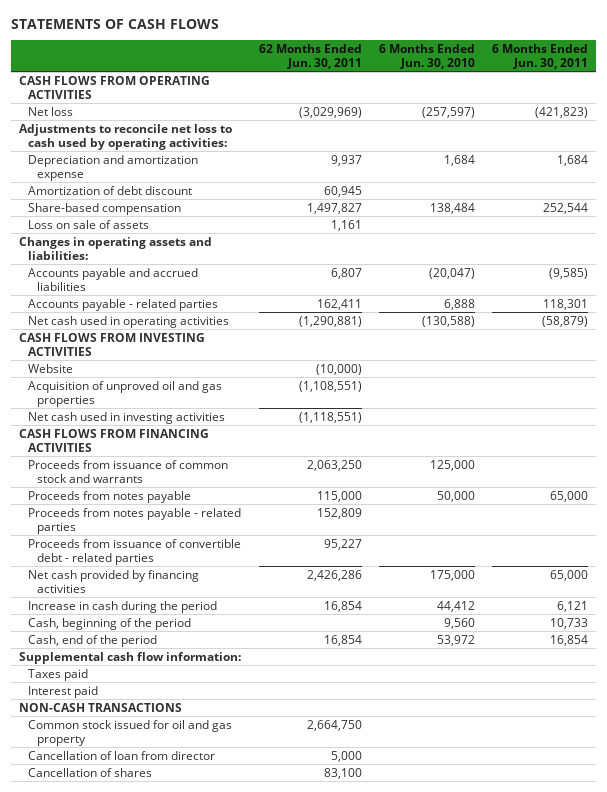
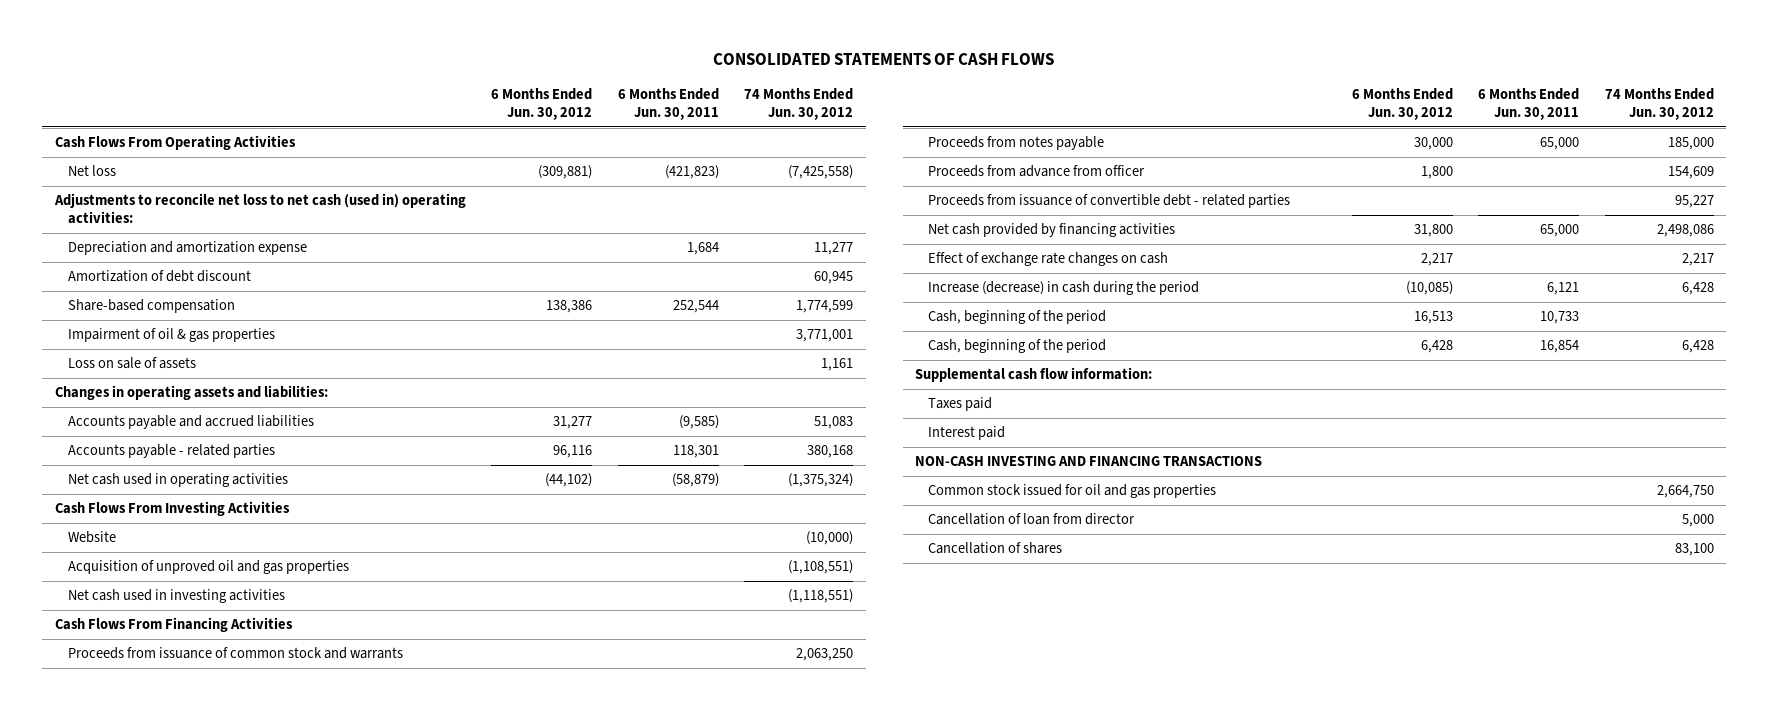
- STATEMENTS OF CASH FLOWS
+ CONSOLIDATED STATEMENTS OF CASH FLOWS
- | 62 Months Ended Jun. 30, 2011 | 6 Months Ended Jun. 30, 2010 | 6 Months Ended Jun. 30, 2011
+ | 6 Months Ended Jun. 30, 2012 | 6 Months Ended Jun. 30, 2011 | 74 Months Ended Jun. 30, 2012
- CASH FLOWS FROM OPERATING ACTIVITIES
+ Cash Flows From Operating Activities
- Adjustments to reconcile net loss to cash used by operating activities:
+ Adjustments to reconcile net loss to net cash (used in) operating activities:
+ Impairment of oil & gas properties | | | 3,771,001
- CASH FLOWS FROM INVESTING ACTIVITIES
+ Cash Flows From Investing Activities
- CASH FLOWS FROM FINANCING ACTIVITIES
+ Cash Flows From Financing Activities
- Proceeds from notes payable - related parties | 152,809 | |
+ Proceeds from advance from officer | 1,800 | | 154,609
- Increase in cash during the period | 16,854 | 44,412 | 6,121
+ Effect of exchange rate changes on cash | 2,217 | | 2,217
+ Increase (decrease) in cash during the period | (10,085) | 6,121 | 6,428
- Cash, end of the period | 16,854 | 53,972 | 16,854
+ Cash, beginning of the period | 6,428 | 16,854 | 6,428
- NON-CASH TRANSACTIONS
- Common stock issued for oil and gas property | 2,664,750 | |
+ NON-CASH INVESTING AND FINANCING TRANSACTIONS
+ Common stock issued for oil and gas properties | | | 2,664,750

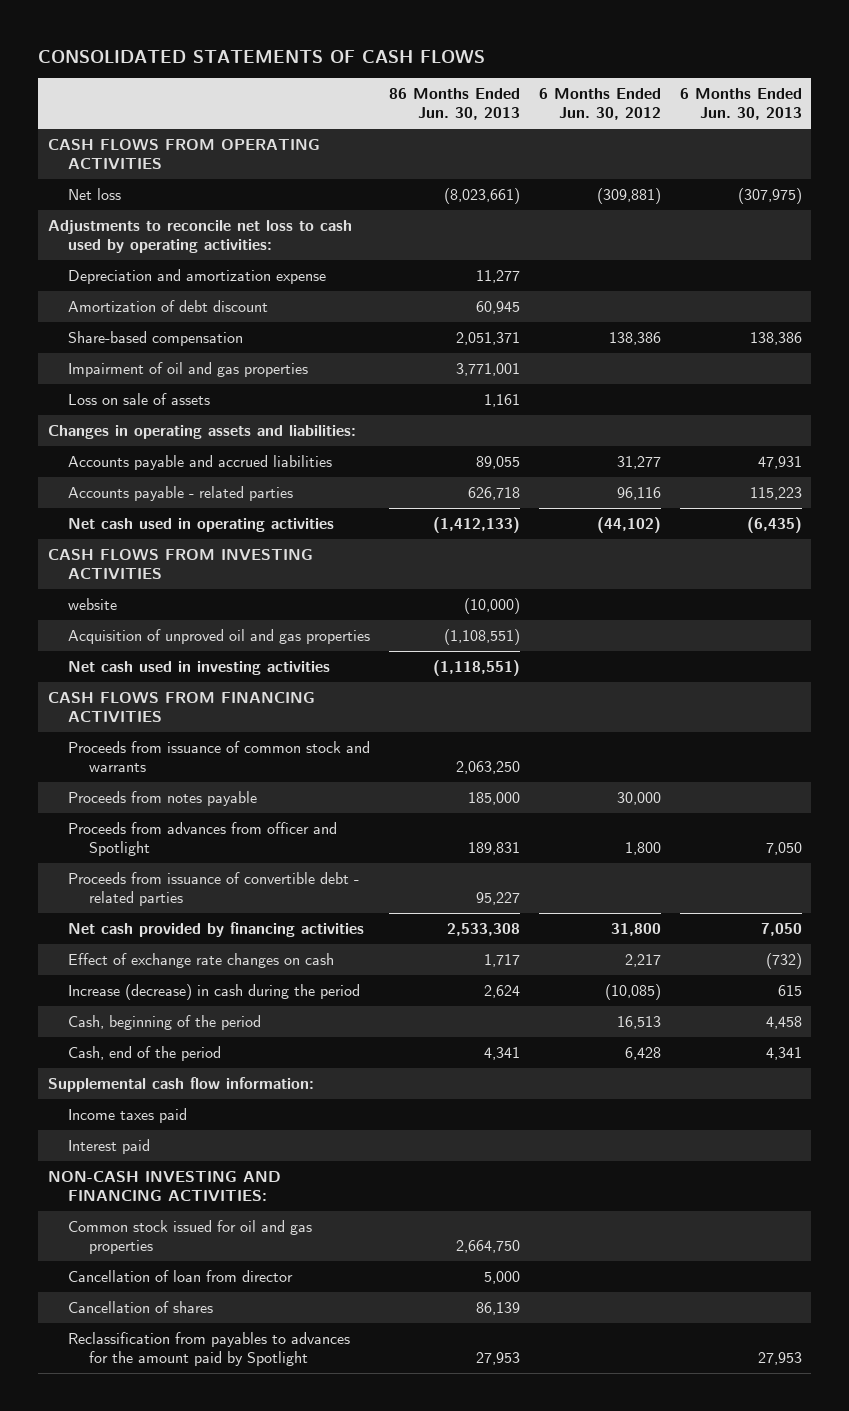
- | 6 Months Ended Jun. 30, 2012 | 6 Months Ended Jun. 30, 2011 | 74 Months Ended Jun. 30, 2012
+ | 86 Months Ended Jun. 30, 2013 | 6 Months Ended Jun. 30, 2012 | 6 Months Ended Jun. 30, 2013
- Cash Flows From Operating Activities
+ CASH FLOWS FROM OPERATING ACTIVITIES
- Adjustments to reconcile net loss to net cash (used in) operating activities:
+ Adjustments to reconcile net loss to cash used by operating activities:
- Impairment of oil & gas properties | | | 3,771,001
+ Impairment of oil and gas properties | 3,771,001 | |
- Cash Flows From Investing Activities
- Website | | | (10,000)
+ CASH FLOWS FROM INVESTING ACTIVITIES
+ website | (10,000) | |
- Cash Flows From Financing Activities
+ CASH FLOWS FROM FINANCING ACTIVITIES
- Proceeds from advance from officer | 1,800 | | 154,609
+ Proceeds from advances from officer and Spotlight | 189,831 | 1,800 | 7,050
- Cash, beginning of the period | 6,428 | 16,854 | 6,428
+ Cash, end of the period | 4,341 | 6,428 | 4,341
- Taxes paid
+ Income taxes paid
- NON-CASH INVESTING AND FINANCING TRANSACTIONS
+ NON-CASH INVESTING AND FINANCING ACTIVITIES:
+ Reclassification from payables to advances for the amount paid by Spotlight | 27,953 | | 27,953

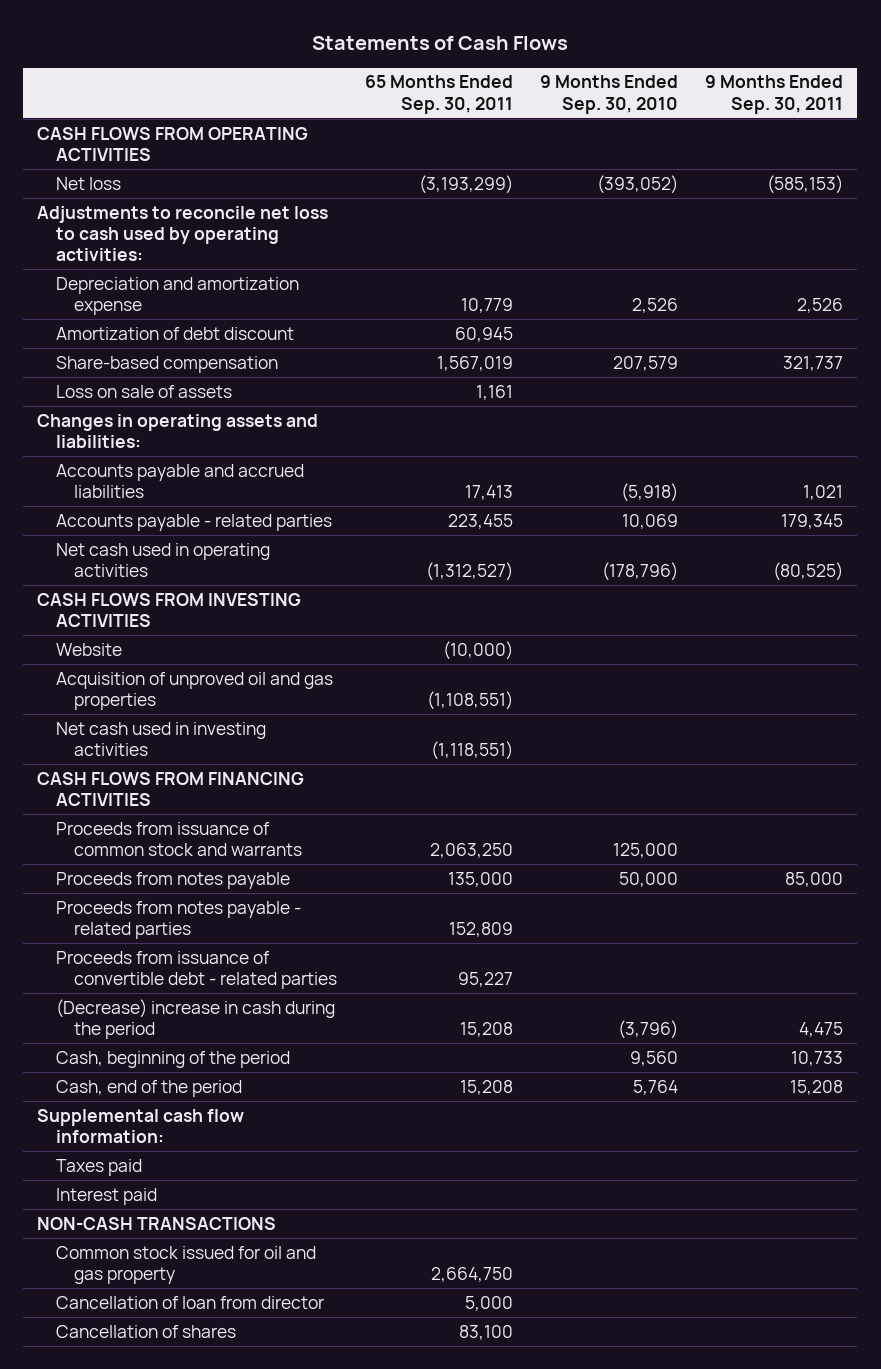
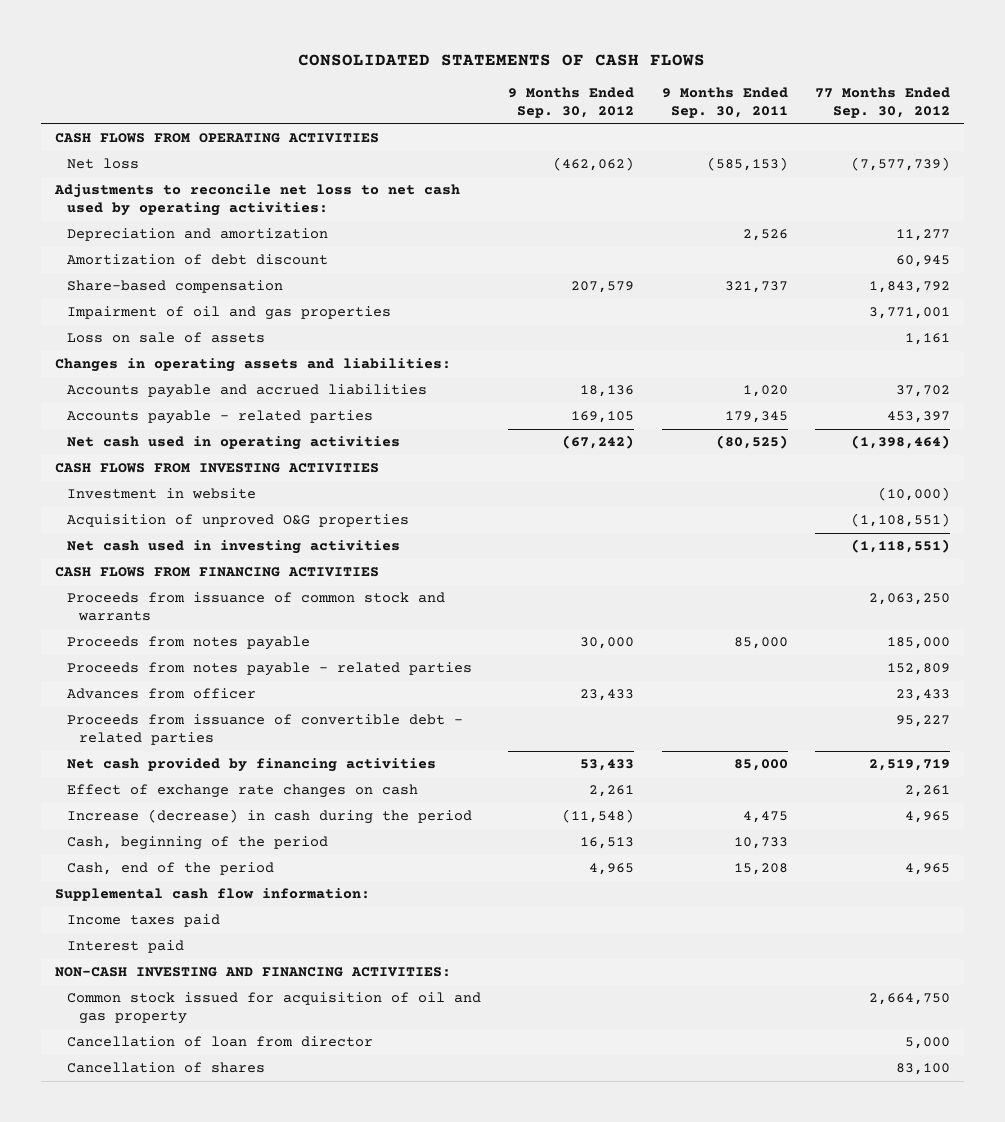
- Statements of Cash Flows
+ CONSOLIDATED STATEMENTS OF CASH FLOWS
- | 65 Months Ended Sep. 30, 2011 | 9 Months Ended Sep. 30, 2010 | 9 Months Ended Sep. 30, 2011
+ | 9 Months Ended Sep. 30, 2012 | 9 Months Ended Sep. 30, 2011 | 77 Months Ended Sep. 30, 2012
- Adjustments to reconcile net loss to cash used by operating activities:
- Depreciation and amortization expense | 10,779 | 2,526 | 2,526
+ Adjustments to reconcile net loss to net cash used by operating activities:
+ Depreciation and amortization | | 2,526 | 11,277
+ Impairment of oil and gas properties | | | 3,771,001
- Accounts payable and accrued liabilities | 17,413 | (5,918) | 1,021
+ Accounts payable and accrued liabilities | 18,136 | 1,020 | 37,702
- Website | (10,000) | |
- Acquisition of unproved oil and gas properties | (1,108,551) | |
+ Investment in website | | | (10,000)
+ Acquisition of unproved O&G properties | | | (1,108,551)
+ Advances from officer | 23,433 | | 23,433
- (Decrease) increase in cash during the period | 15,208 | (3,796) | 4,475
+ Net cash provided by financing activities | 53,433 | 85,000 | 2,519,719
+ Effect of exchange rate changes on cash | 2,261 | | 2,261
+ Increase (decrease) in cash during the period | (11,548) | 4,475 | 4,965
- Taxes paid
+ Income taxes paid
- NON-CASH TRANSACTIONS
- Common stock issued for oil and gas property | 2,664,750 | |
+ NON-CASH INVESTING AND FINANCING ACTIVITIES:
+ Common stock issued for acquisition of oil and gas property | | | 2,664,750

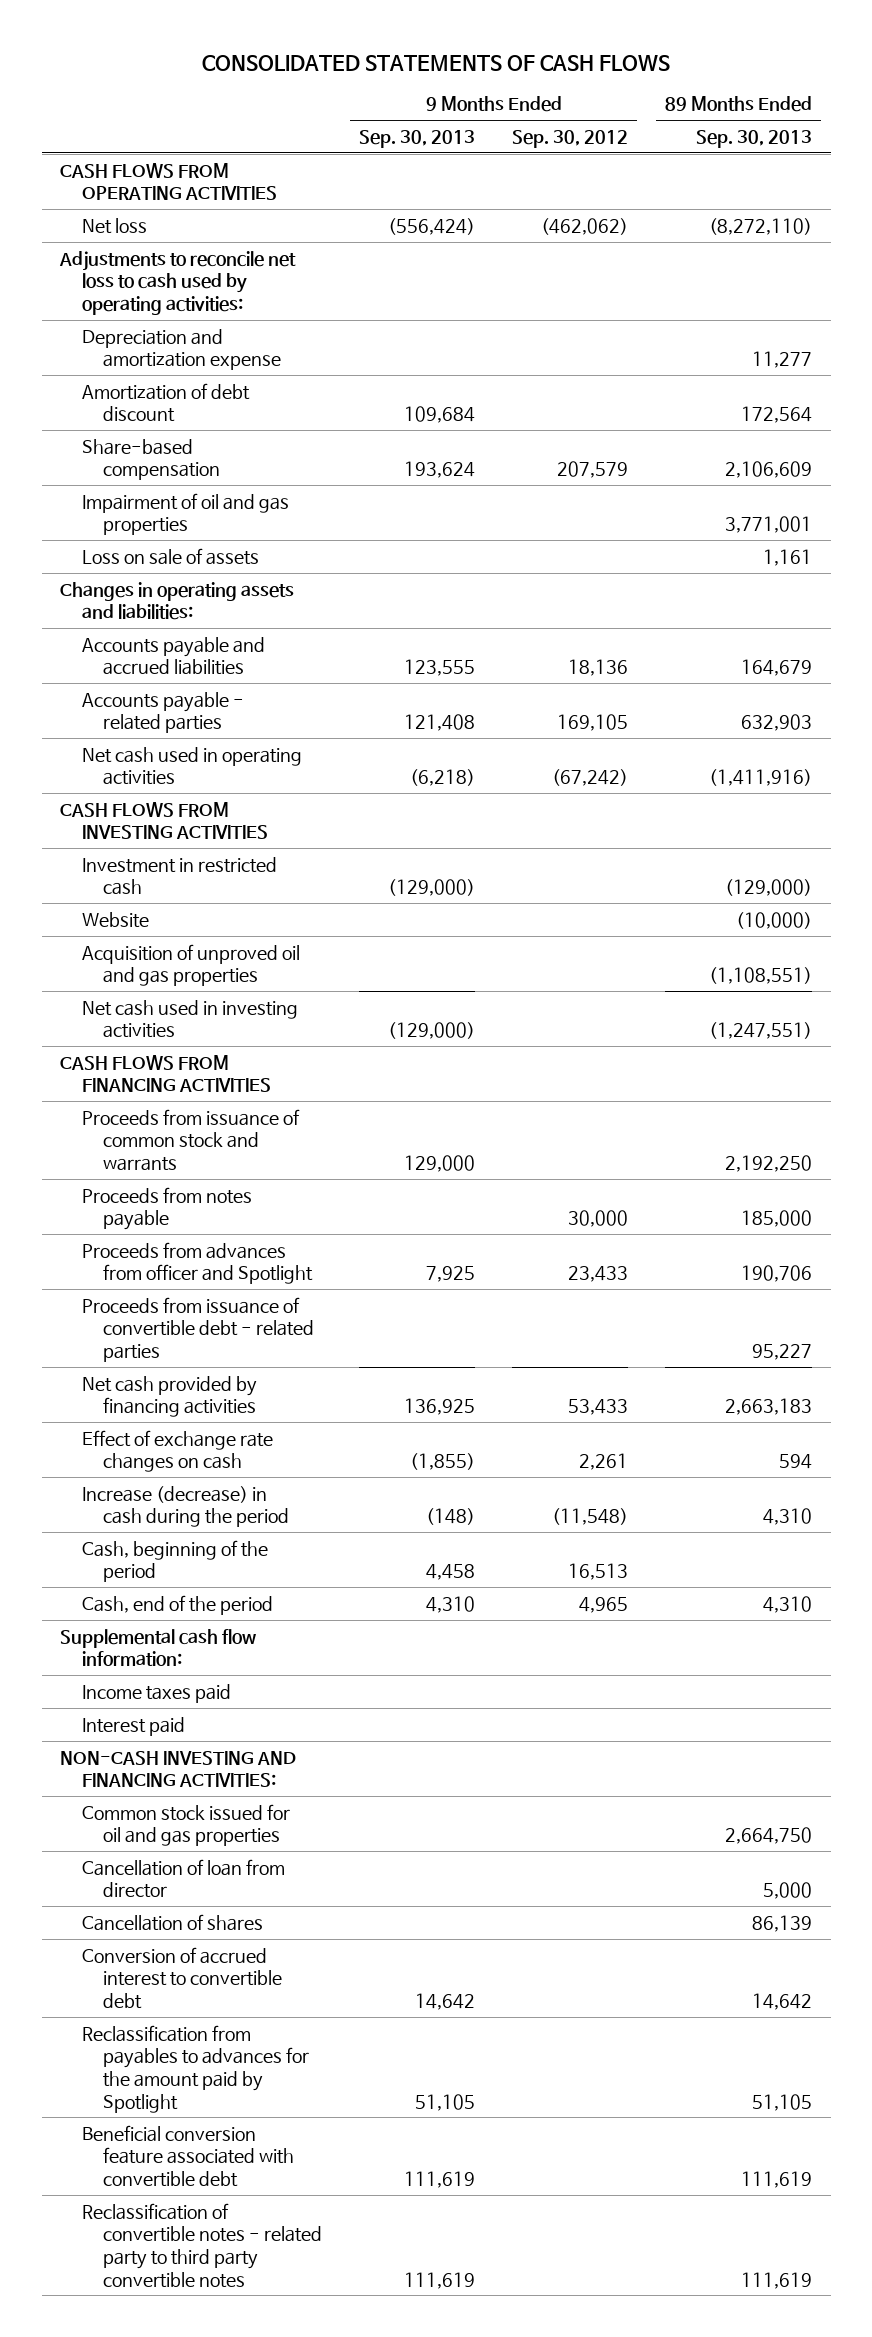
- | 9 Months Ended Sep. 30, 2012 | 9 Months Ended Sep. 30, 2011 | 77 Months Ended Sep. 30, 2012
+ | 9 Months Ended Sep. 30, 2013 | 9 Months Ended Sep. 30, 2012 | 89 Months Ended Sep. 30, 2013
- Adjustments to reconcile net loss to net cash used by operating activities:
- Depreciation and amortization | | 2,526 | 11,277
+ Adjustments to reconcile net loss to cash used by operating activities:
+ Depreciation and amortization expense | | | 11,277
- Investment in website | | | (10,000)
- Acquisition of unproved O&G properties | | | (1,108,551)
+ Investment in restricted cash | (129,000) | | (129,000)
+ Website | | | (10,000)
+ Acquisition of unproved oil and gas properties | | | (1,108,551)
- Proceeds from notes payable - related parties | | | 152,809
- Advances from officer | 23,433 | | 23,433
+ Proceeds from advances from officer and Spotlight | 7,925 | 23,433 | 190,706
- Common stock issued for acquisition of oil and gas property | | | 2,664,750
+ Common stock issued for oil and gas properties | | | 2,664,750
+ Conversion of accrued interest to convertible debt | 14,642 | | 14,642
+ Reclassification from payables to advances for the amount paid by Spotlight | 51,105 | | 51,105
+ Beneficial conversion feature associated with convertible debt | 111,619 | | 111,619
+ Reclassification of convertible notes - related party to third party convertible notes | 111,619 | | 111,619

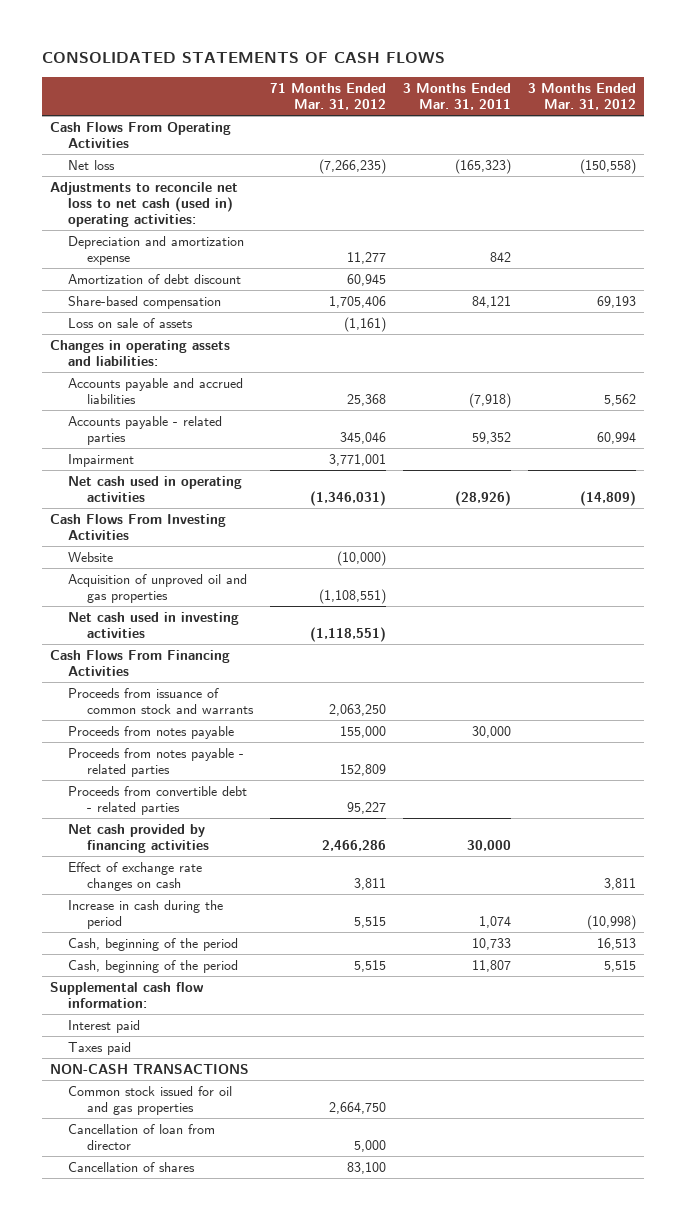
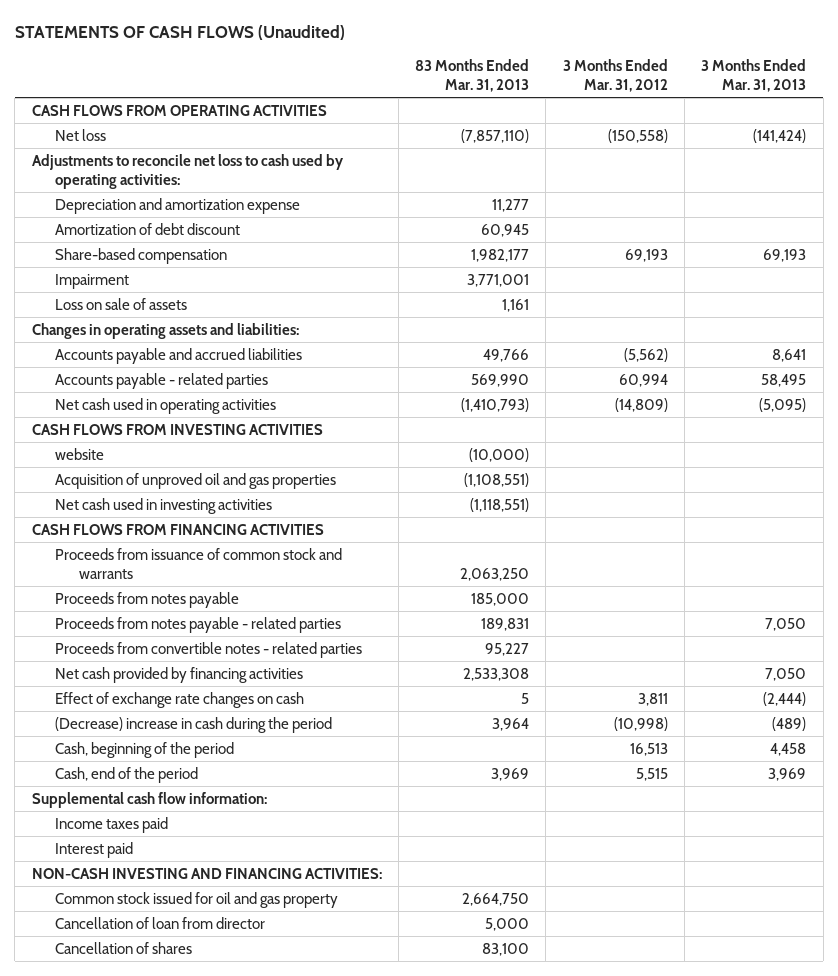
- CONSOLIDATED STATEMENTS OF CASH FLOWS
+ STATEMENTS OF CASH FLOWS (Unaudited)
- | 71 Months Ended Mar. 31, 2012 | 3 Months Ended Mar. 31, 2011 | 3 Months Ended Mar. 31, 2012
+ | 83 Months Ended Mar. 31, 2013 | 3 Months Ended Mar. 31, 2012 | 3 Months Ended Mar. 31, 2013
- Cash Flows From Operating Activities
+ CASH FLOWS FROM OPERATING ACTIVITIES
- Adjustments to reconcile net loss to net cash (used in) operating activities:
+ Adjustments to reconcile net loss to cash used by operating activities:
moved up: Impairment | 3,771,001 | |
- Accounts payable and accrued liabilities | 25,368 | (7,918) | 5,562
+ Accounts payable and accrued liabilities | 49,766 | (5,562) | 8,641
- Cash Flows From Investing Activities
- Website | (10,000) | |
+ CASH FLOWS FROM INVESTING ACTIVITIES
+ website | (10,000) | |
- Cash Flows From Financing Activities
+ CASH FLOWS FROM FINANCING ACTIVITIES
- Proceeds from convertible debt - related parties | 95,227 | |
+ Proceeds from convertible notes - related parties | 95,227 | |
- Increase in cash during the period | 5,515 | 1,074 | (10,998)
+ (Decrease) increase in cash during the period | 3,964 | (10,998) | (489)
- Cash, beginning of the period | 5,515 | 11,807 | 5,515
+ Cash, end of the period | 3,969 | 5,515 | 3,969
+ Income taxes paid
- Taxes paid
- NON-CASH TRANSACTIONS
- Common stock issued for oil and gas properties | 2,664,750 | |
+ NON-CASH INVESTING AND FINANCING ACTIVITIES:
+ Common stock issued for oil and gas property | 2,664,750 | |

